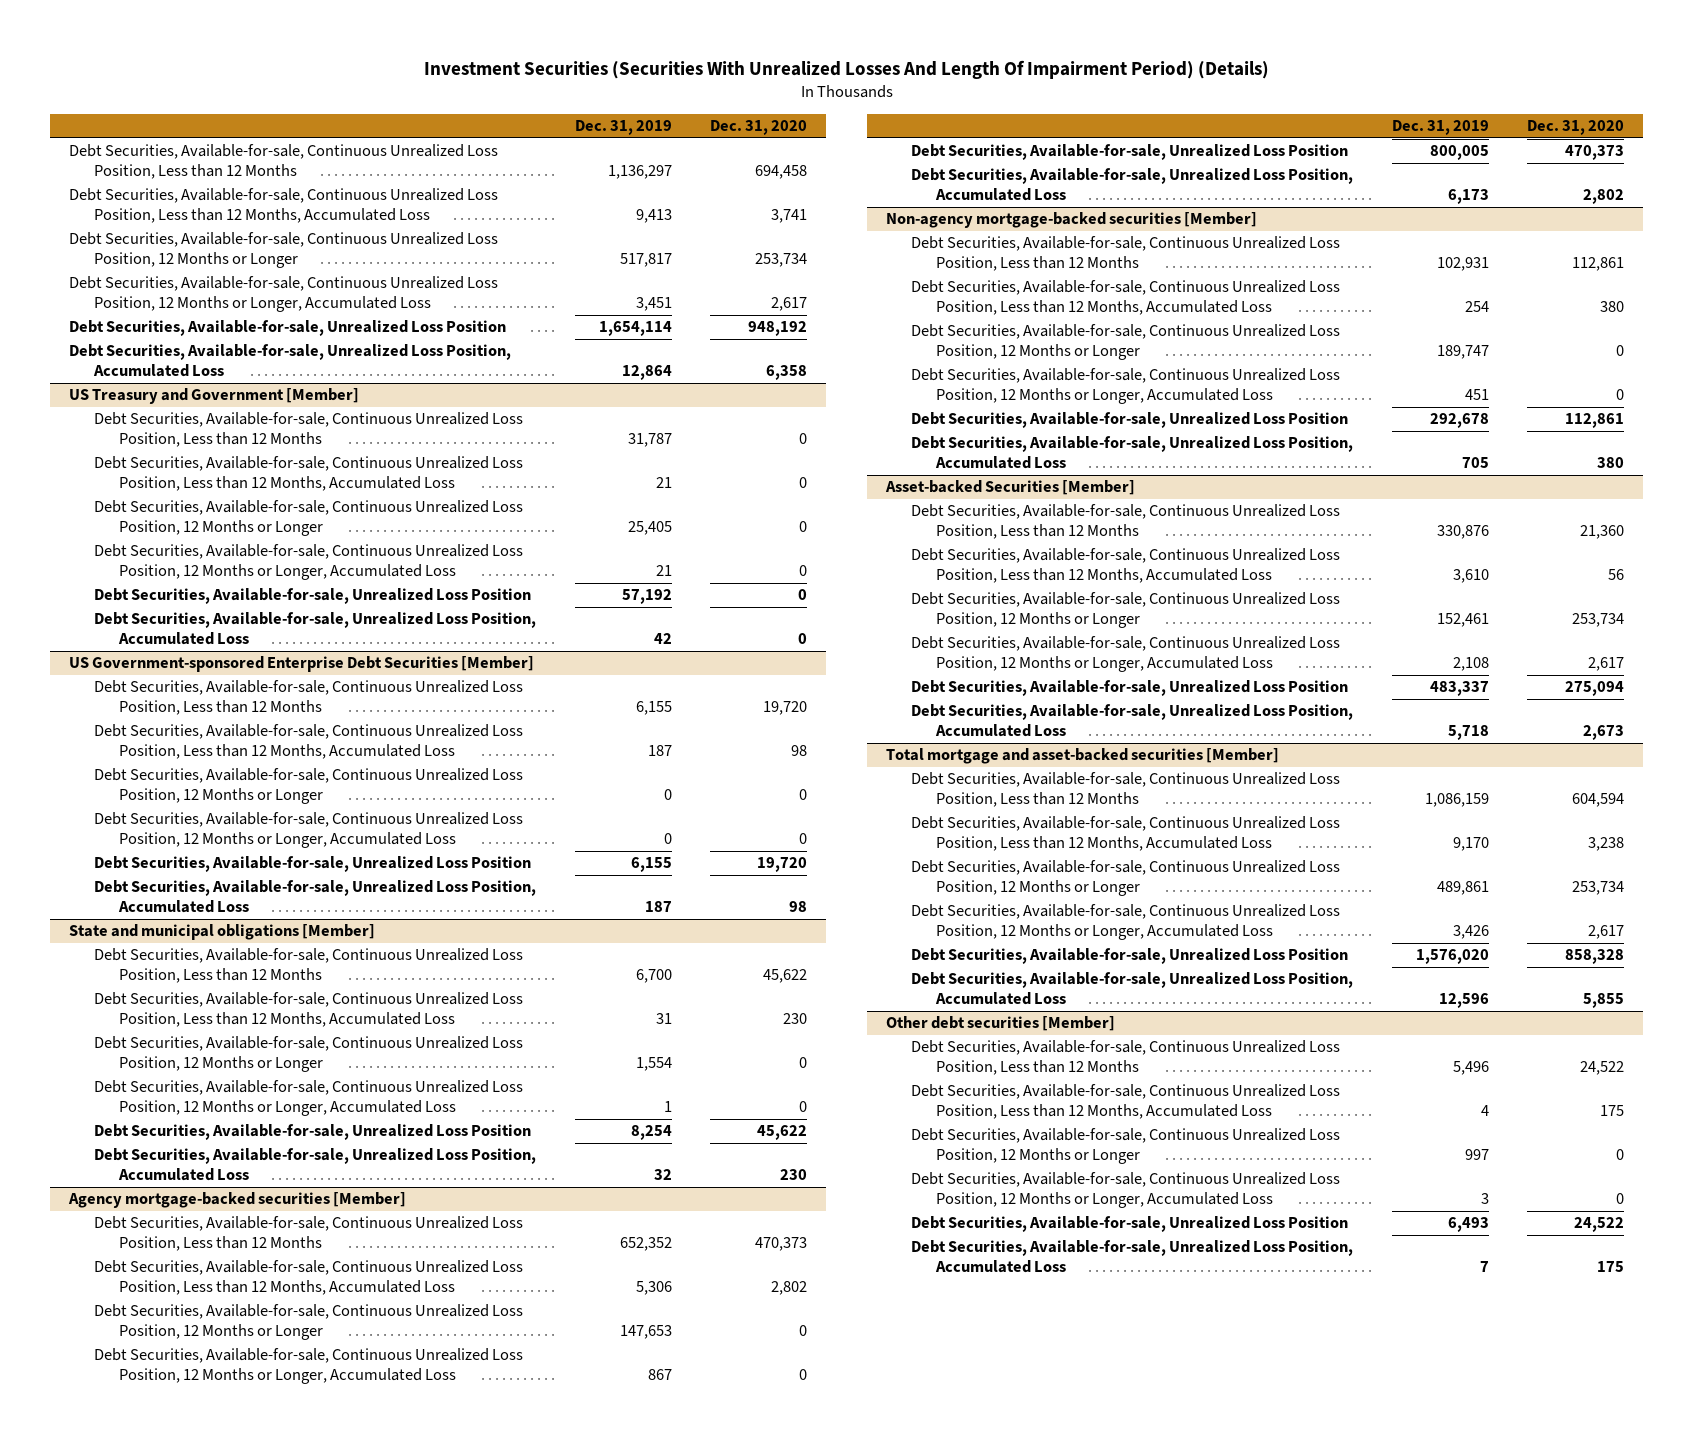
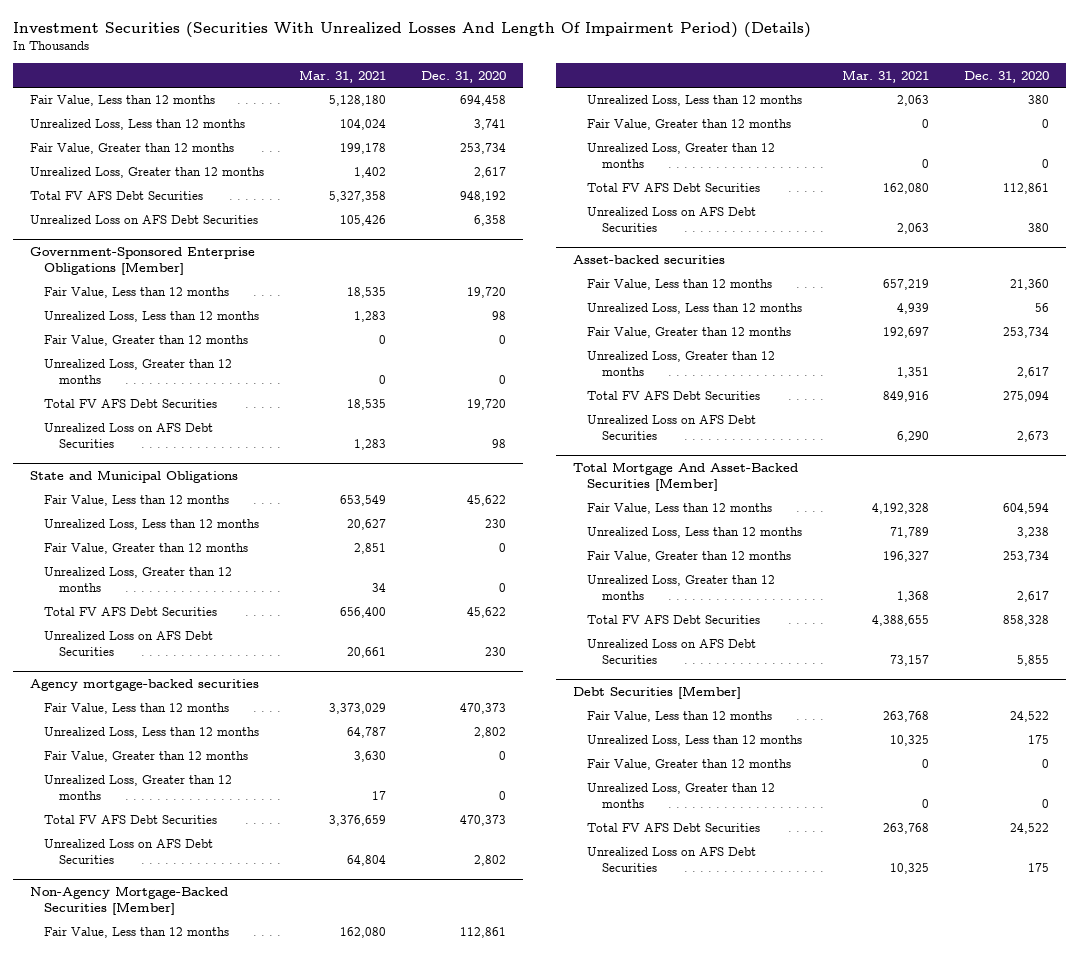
- | Dec. 31, 2019 | Dec. 31, 2020
+ | Mar. 31, 2021 | Dec. 31, 2020
- Debt Securities, Available-for-sale, Continuous Unrealized Loss Position, Less than 12 Months | 1,136,297 | 694,458
- Debt Securities, Available-for-sale, Continuous Unrealized Loss Position, Less than 12 Months, Accumulated Loss | 9,413 | 3,741
- Debt Securities, Available-for-sale, Continuous Unrealized Loss Position, 12 Months or Longer | 517,817 | 253,734
- Debt Securities, Available-for-sale, Continuous Unrealized Loss Position, 12 Months or Longer, Accumulated Loss | 3,451 | 2,617
- Debt Securities, Available-for-sale, Unrealized Loss Position | 1,654,114 | 948,192
- Debt Securities, Available-for-sale, Unrealized Loss Position, Accumulated Loss | 12,864 | 6,358
- US Treasury and Government [Member]
- Debt Securities, Available-for-sale, Continuous Unrealized Loss Position, Less than 12 Months | 31,787 | 0
- Debt Securities, Available-for-sale, Continuous Unrealized Loss Position, Less than 12 Months, Accumulated Loss | 21 | 0
- Debt Securities, Available-for-sale, Continuous Unrealized Loss Position, 12 Months or Longer | 25,405 | 0
- Debt Securities, Available-for-sale, Continuous Unrealized Loss Position, 12 Months or Longer, Accumulated Loss | 21 | 0
- Debt Securities, Available-for-sale, Unrealized Loss Position | 57,192 | 0
- Debt Securities, Available-for-sale, Unrealized Loss Position, Accumulated Loss | 42 | 0
- US Government-sponsored Enterprise Debt Securities [Member]
- Debt Securities, Available-for-sale, Continuous Unrealized Loss Position, Less than 12 Months | 6,155 | 19,720
- Debt Securities, Available-for-sale, Continuous Unrealized Loss Position, Less than 12 Months, Accumulated Loss | 187 | 98
- Debt Securities, Available-for-sale, Continuous Unrealized Loss Position, 12 Months or Longer | 0 | 0
- Debt Securities, Available-for-sale, Continuous Unrealized Loss Position, 12 Months or Longer, Accumulated Loss | 0 | 0
- Debt Securities, Available-for-sale, Unrealized Loss Position | 6,155 | 19,720
- Debt Securities, Available-for-sale, Unrealized Loss Position, Accumulated Loss | 187 | 98
- State and municipal obligations [Member]
- Debt Securities, Available-for-sale, Continuous Unrealized Loss Position, Less than 12 Months | 6,700 | 45,622
- Debt Securities, Available-for-sale, Continuous Unrealized Loss Position, Less than 12 Months, Accumulated Loss | 31 | 230
- Debt Securities, Available-for-sale, Continuous Unrealized Loss Position, 12 Months or Longer | 1,554 | 0
- Debt Securities, Available-for-sale, Continuous Unrealized Loss Position, 12 Months or Longer, Accumulated Loss | 1 | 0
- Debt Securities, Available-for-sale, Unrealized Loss Position | 8,254 | 45,622
- Debt Securities, Available-for-sale, Unrealized Loss Position, Accumulated Loss | 32 | 230
- Agency mortgage-backed securities [Member]
- Debt Securities, Available-for-sale, Continuous Unrealized Loss Position, Less than 12 Months | 652,352 | 470,373
- Debt Securities, Available-for-sale, Continuous Unrealized Loss Position, Less than 12 Months, Accumulated Loss | 5,306 | 2,802
- Debt Securities, Available-for-sale, Continuous Unrealized Loss Position, 12 Months or Longer | 147,653 | 0
- Debt Securities, Available-for-sale, Continuous Unrealized Loss Position, 12 Months or Longer, Accumulated Loss | 867 | 0
- Debt Securities, Available-for-sale, Unrealized Loss Position | 800,005 | 470,373
- Debt Securities, Available-for-sale, Unrealized Loss Position, Accumulated Loss | 6,173 | 2,802
- Non-agency mortgage-backed securities [Member]
- Debt Securities, Available-for-sale, Continuous Unrealized Loss Position, Less than 12 Months | 102,931 | 112,861
- Debt Securities, Available-for-sale, Continuous Unrealized Loss Position, Less than 12 Months, Accumulated Loss | 254 | 380
- Debt Securities, Available-for-sale, Continuous Unrealized Loss Position, 12 Months or Longer | 189,747 | 0
- Debt Securities, Available-for-sale, Continuous Unrealized Loss Position, 12 Months or Longer, Accumulated Loss | 451 | 0
- Debt Securities, Available-for-sale, Unrealized Loss Position | 292,678 | 112,861
- Debt Securities, Available-for-sale, Unrealized Loss Position, Accumulated Loss | 705 | 380
- Asset-backed Securities [Member]
- Debt Securities, Available-for-sale, Continuous Unrealized Loss Position, Less than 12 Months | 330,876 | 21,360
- Debt Securities, Available-for-sale, Continuous Unrealized Loss Position, Less than 12 Months, Accumulated Loss | 3,610 | 56
- Debt Securities, Available-for-sale, Continuous Unrealized Loss Position, 12 Months or Longer | 152,461 | 253,734
- Debt Securities, Available-for-sale, Continuous Unrealized Loss Position, 12 Months or Longer, Accumulated Loss | 2,108 | 2,617
- Debt Securities, Available-for-sale, Unrealized Loss Position | 483,337 | 275,094
- Debt Securities, Available-for-sale, Unrealized Loss Position, Accumulated Loss | 5,718 | 2,673
- Total mortgage and asset-backed securities [Member]
- Debt Securities, Available-for-sale, Continuous Unrealized Loss Position, Less than 12 Months | 1,086,159 | 604,594
- Debt Securities, Available-for-sale, Continuous Unrealized Loss Position, Less than 12 Months, Accumulated Loss | 9,170 | 3,238
- Debt Securities, Available-for-sale, Continuous Unrealized Loss Position, 12 Months or Longer | 489,861 | 253,734
- Debt Securities, Available-for-sale, Continuous Unrealized Loss Position, 12 Months or Longer, Accumulated Loss | 3,426 | 2,617
- Debt Securities, Available-for-sale, Unrealized Loss Position | 1,576,020 | 858,328
- Debt Securities, Available-for-sale, Unrealized Loss Position, Accumulated Loss | 12,596 | 5,855
- Other debt securities [Member]
- Debt Securities, Available-for-sale, Continuous Unrealized Loss Position, Less than 12 Months | 5,496 | 24,522
- Debt Securities, Available-for-sale, Continuous Unrealized Loss Position, Less than 12 Months, Accumulated Loss | 4 | 175
- Debt Securities, Available-for-sale, Continuous Unrealized Loss Position, 12 Months or Longer | 997 | 0
- Debt Securities, Available-for-sale, Continuous Unrealized Loss Position, 12 Months or Longer, Accumulated Loss | 3 | 0
- Debt Securities, Available-for-sale, Unrealized Loss Position | 6,493 | 24,522
- Debt Securities, Available-for-sale, Unrealized Loss Position, Accumulated Loss | 7 | 175
+ Fair Value, Less than 12 months | 5,128,180 | 694,458
+ Unrealized Loss, Less than 12 months | 104,024 | 3,741
+ Fair Value, Greater than 12 months | 199,178 | 253,734
+ Unrealized Loss, Greater than 12 months | 1,402 | 2,617
+ Total FV AFS Debt Securities | 5,327,358 | 948,192
+ Unrealized Loss on AFS Debt Securities | 105,426 | 6,358
+ Government-Sponsored Enterprise Obligations [Member]
+ Fair Value, Less than 12 months | 18,535 | 19,720
+ Unrealized Loss, Less than 12 months | 1,283 | 98
+ Fair Value, Greater than 12 months | 0 | 0
+ Unrealized Loss, Greater than 12 months | 0 | 0
+ Total FV AFS Debt Securities | 18,535 | 19,720
+ Unrealized Loss on AFS Debt Securities | 1,283 | 98
+ State and Municipal Obligations
+ Fair Value, Less than 12 months | 653,549 | 45,622
+ Unrealized Loss, Less than 12 months | 20,627 | 230
+ Fair Value, Greater than 12 months | 2,851 | 0
+ Unrealized Loss, Greater than 12 months | 34 | 0
+ Total FV AFS Debt Securities | 656,400 | 45,622
+ Unrealized Loss on AFS Debt Securities | 20,661 | 230
+ Agency mortgage-backed securities
+ Fair Value, Less than 12 months | 3,373,029 | 470,373
+ Unrealized Loss, Less than 12 months | 64,787 | 2,802
+ Fair Value, Greater than 12 months | 3,630 | 0
+ Unrealized Loss, Greater than 12 months | 17 | 0
+ Total FV AFS Debt Securities | 3,376,659 | 470,373
+ Unrealized Loss on AFS Debt Securities | 64,804 | 2,802
+ Non-Agency Mortgage-Backed Securities [Member]
+ Fair Value, Less than 12 months | 162,080 | 112,861
+ Unrealized Loss, Less than 12 months | 2,063 | 380
+ Fair Value, Greater than 12 months | 0 | 0
+ Unrealized Loss, Greater than 12 months | 0 | 0
+ Total FV AFS Debt Securities | 162,080 | 112,861
+ Unrealized Loss on AFS Debt Securities | 2,063 | 380
+ Asset-backed securities
+ Fair Value, Less than 12 months | 657,219 | 21,360
+ Unrealized Loss, Less than 12 months | 4,939 | 56
+ Fair Value, Greater than 12 months | 192,697 | 253,734
+ Unrealized Loss, Greater than 12 months | 1,351 | 2,617
+ Total FV AFS Debt Securities | 849,916 | 275,094
+ Unrealized Loss on AFS Debt Securities | 6,290 | 2,673
+ Total Mortgage And Asset-Backed Securities [Member]
+ Fair Value, Less than 12 months | 4,192,328 | 604,594
+ Unrealized Loss, Less than 12 months | 71,789 | 3,238
+ Fair Value, Greater than 12 months | 196,327 | 253,734
+ Unrealized Loss, Greater than 12 months | 1,368 | 2,617
+ Total FV AFS Debt Securities | 4,388,655 | 858,328
+ Unrealized Loss on AFS Debt Securities | 73,157 | 5,855
+ Debt Securities [Member]
+ Fair Value, Less than 12 months | 263,768 | 24,522
+ Unrealized Loss, Less than 12 months | 10,325 | 175
+ Fair Value, Greater than 12 months | 0 | 0
+ Unrealized Loss, Greater than 12 months | 0 | 0
+ Total FV AFS Debt Securities | 263,768 | 24,522
+ Unrealized Loss on AFS Debt Securities | 10,325 | 175

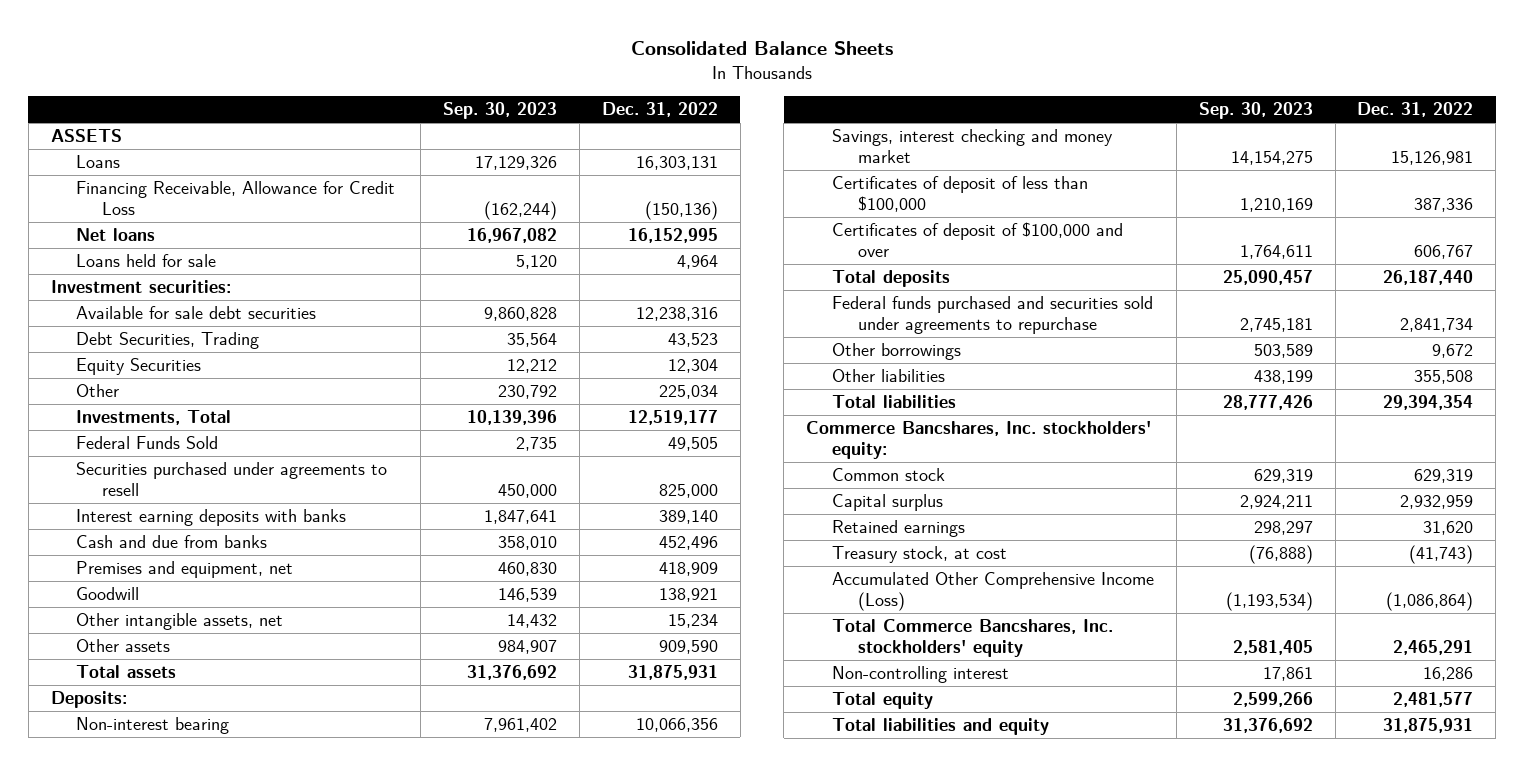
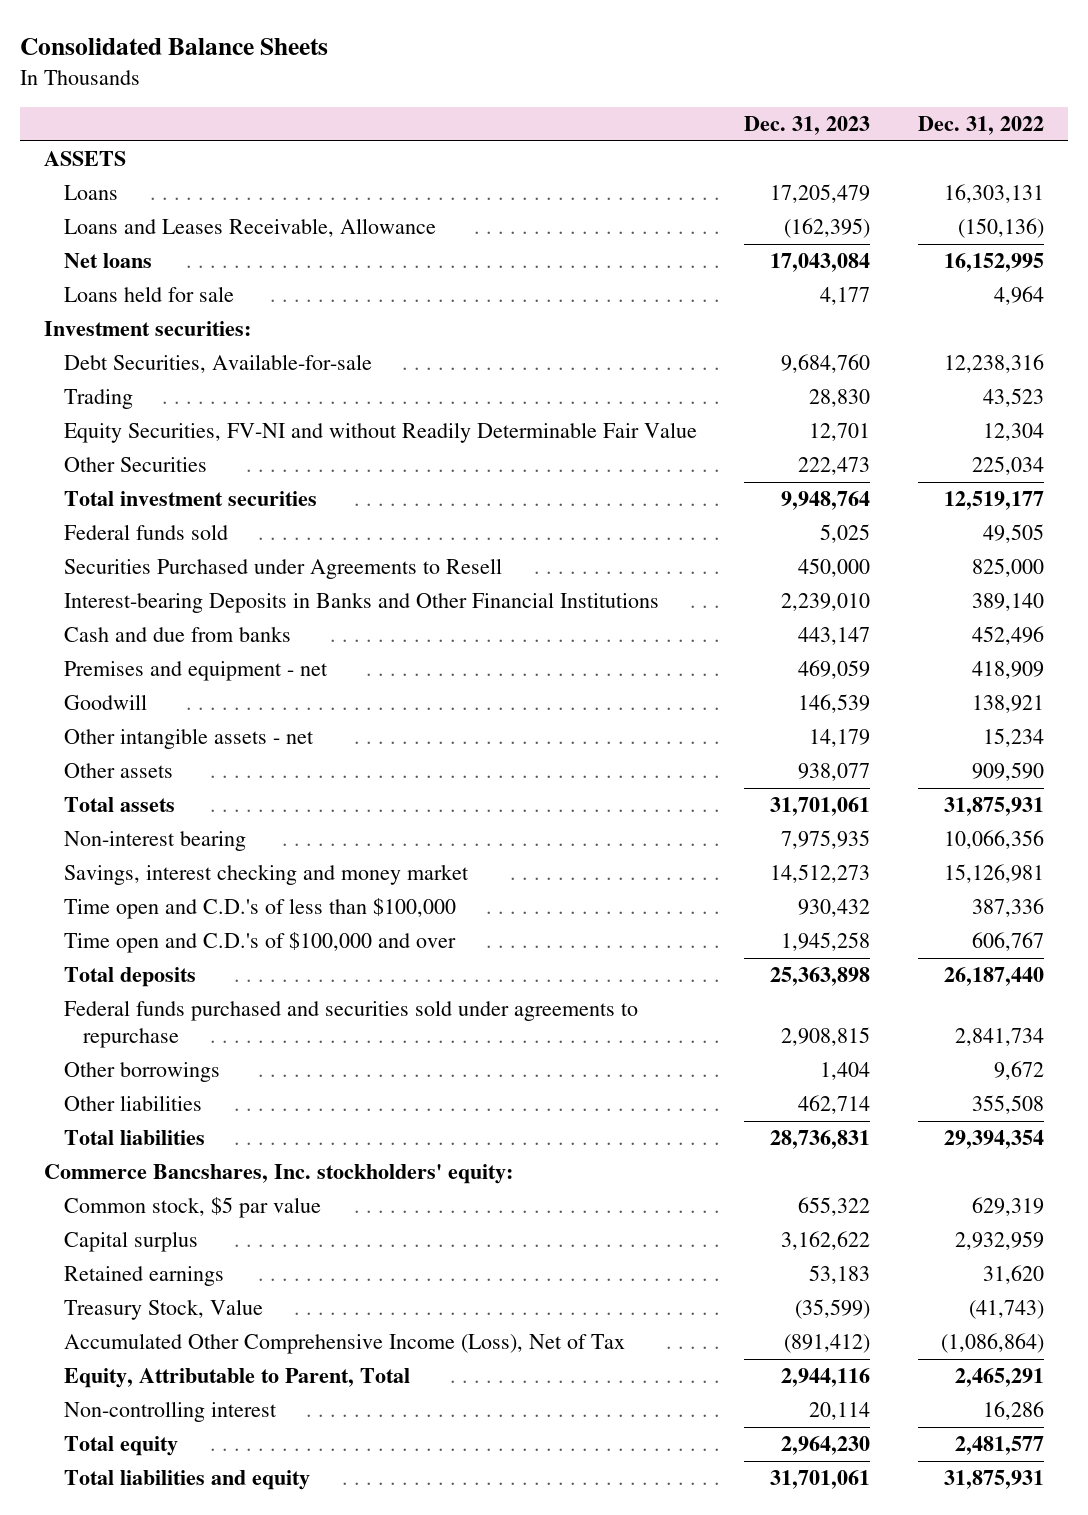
- | Sep. 30, 2023 | Dec. 31, 2022
+ | Dec. 31, 2023 | Dec. 31, 2022
- Financing Receivable, Allowance for Credit Loss | (162,244) | (150,136)
+ Loans and Leases Receivable, Allowance | (162,395) | (150,136)
- Available for sale debt securities | 9,860,828 | 12,238,316
- Debt Securities, Trading | 35,564 | 43,523
- Equity Securities | 12,212 | 12,304
- Other | 230,792 | 225,034
- Investments, Total | 10,139,396 | 12,519,177
- Federal Funds Sold | 2,735 | 49,505
- Securities purchased under agreements to resell | 450,000 | 825,000
- Interest earning deposits with banks | 1,847,641 | 389,140
+ Debt Securities, Available-for-sale | 9,684,760 | 12,238,316
+ Trading | 28,830 | 43,523
+ Equity Securities, FV-NI and without Readily Determinable Fair Value | 12,701 | 12,304
+ Other Securities | 222,473 | 225,034
+ Total investment securities | 9,948,764 | 12,519,177
+ Federal funds sold | 5,025 | 49,505
+ Securities Purchased under Agreements to Resell | 450,000 | 825,000
+ Interest-bearing Deposits in Banks and Other Financial Institutions | 2,239,010 | 389,140
- Premises and equipment, net | 460,830 | 418,909
+ Premises and equipment - net | 469,059 | 418,909
- Other intangible assets, net | 14,432 | 15,234
+ Other intangible assets - net | 14,179 | 15,234
- Deposits:
- Certificates of deposit of less than $100,000 | 1,210,169 | 387,336
- Certificates of deposit of $100,000 and over | 1,764,611 | 606,767
+ Time open and C.D.'s of less than $100,000 | 930,432 | 387,336
+ Time open and C.D.'s of $100,000 and over | 1,945,258 | 606,767
- Common stock | 629,319 | 629,319
+ Common stock, $5 par value | 655,322 | 629,319
- Treasury stock, at cost | (76,888) | (41,743)
- Accumulated Other Comprehensive Income (Loss) | (1,193,534) | (1,086,864)
- Total Commerce Bancshares, Inc. stockholders' equity | 2,581,405 | 2,465,291
+ Treasury Stock, Value | (35,599) | (41,743)
+ Accumulated Other Comprehensive Income (Loss), Net of Tax | (891,412) | (1,086,864)
+ Equity, Attributable to Parent, Total | 2,944,116 | 2,465,291

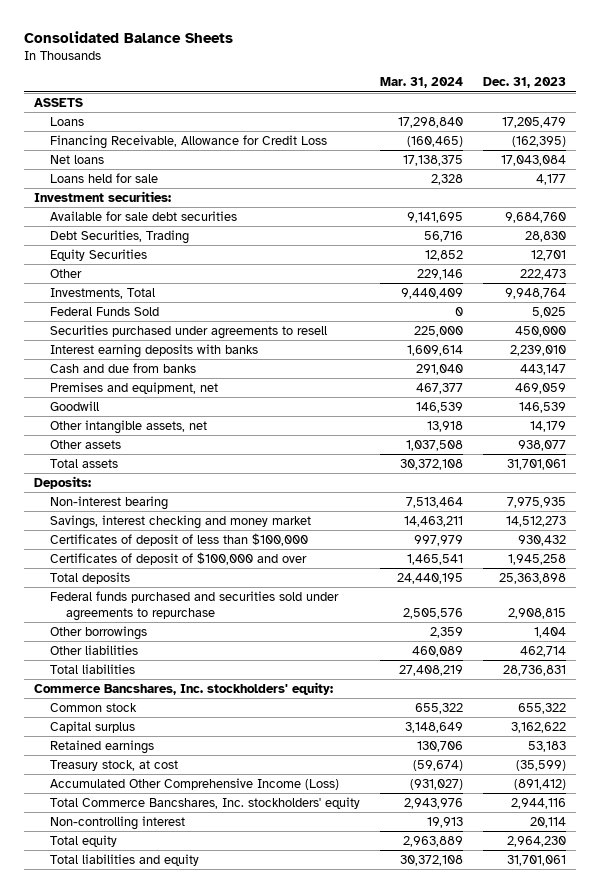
- | Dec. 31, 2023 | Dec. 31, 2022
+ | Mar. 31, 2024 | Dec. 31, 2023
- Loans and Leases Receivable, Allowance | (162,395) | (150,136)
+ Financing Receivable, Allowance for Credit Loss | (160,465) | (162,395)
- Debt Securities, Available-for-sale | 9,684,760 | 12,238,316
- Trading | 28,830 | 43,523
- Equity Securities, FV-NI and without Readily Determinable Fair Value | 12,701 | 12,304
- Other Securities | 222,473 | 225,034
- Total investment securities | 9,948,764 | 12,519,177
- Federal funds sold | 5,025 | 49,505
- Securities Purchased under Agreements to Resell | 450,000 | 825,000
- Interest-bearing Deposits in Banks and Other Financial Institutions | 2,239,010 | 389,140
+ Available for sale debt securities | 9,141,695 | 9,684,760
+ Debt Securities, Trading | 56,716 | 28,830
+ Equity Securities | 12,852 | 12,701
+ Other | 229,146 | 222,473
+ Investments, Total | 9,440,409 | 9,948,764
+ Federal Funds Sold | 0 | 5,025
+ Securities purchased under agreements to resell | 225,000 | 450,000
+ Interest earning deposits with banks | 1,609,614 | 2,239,010
- Premises and equipment - net | 469,059 | 418,909
+ Premises and equipment, net | 467,377 | 469,059
- Other intangible assets - net | 14,179 | 15,234
+ Other intangible assets, net | 13,918 | 14,179
+ Deposits:
- Time open and C.D.'s of less than $100,000 | 930,432 | 387,336
- Time open and C.D.'s of $100,000 and over | 1,945,258 | 606,767
+ Certificates of deposit of less than $100,000 | 997,979 | 930,432
+ Certificates of deposit of $100,000 and over | 1,465,541 | 1,945,258
- Common stock, $5 par value | 655,322 | 629,319
+ Common stock | 655,322 | 655,322
- Treasury Stock, Value | (35,599) | (41,743)
- Accumulated Other Comprehensive Income (Loss), Net of Tax | (891,412) | (1,086,864)
- Equity, Attributable to Parent, Total | 2,944,116 | 2,465,291
+ Treasury stock, at cost | (59,674) | (35,599)
+ Accumulated Other Comprehensive Income (Loss) | (931,027) | (891,412)
+ Total Commerce Bancshares, Inc. stockholders' equity | 2,943,976 | 2,944,116

